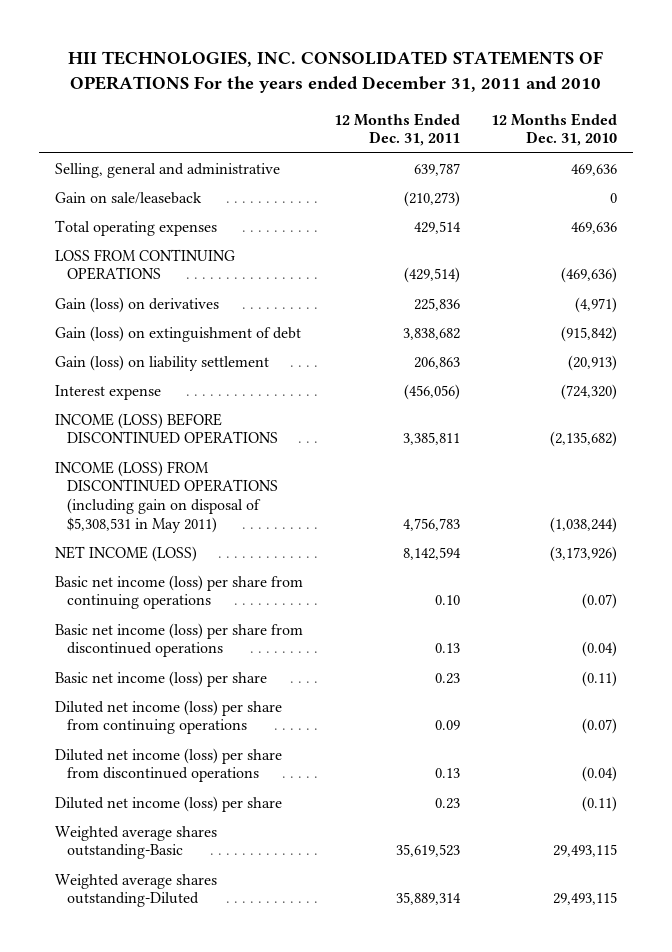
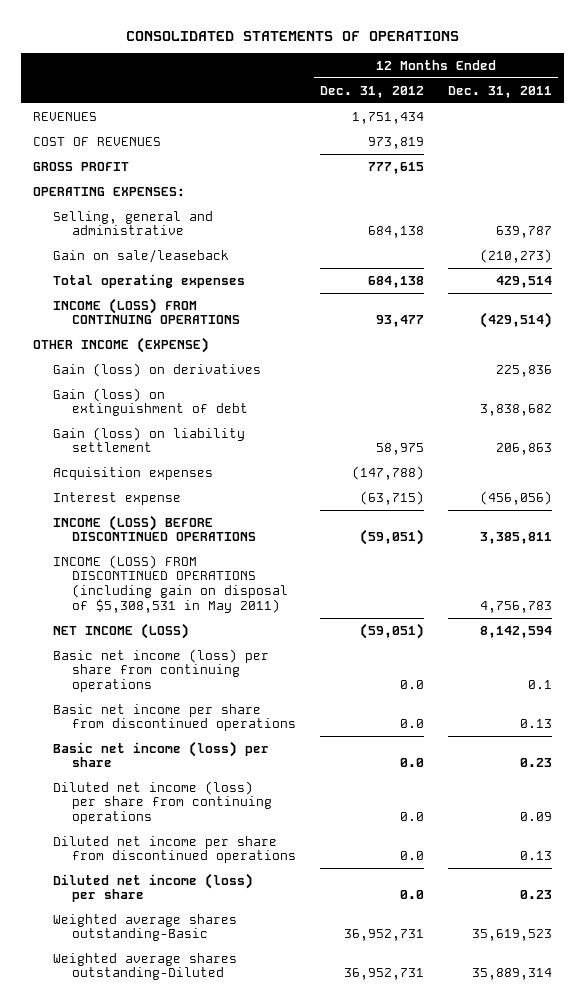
- HII TECHNOLOGIES, INC. CONSOLIDATED STATEMENTS OF OPERATIONS For the years ended December 31, 2011 and 2010
+ CONSOLIDATED STATEMENTS OF OPERATIONS
- | 12 Months Ended Dec. 31, 2011 | 12 Months Ended Dec. 31, 2010
+ | 12 Months Ended Dec. 31, 2012 | 12 Months Ended Dec. 31, 2011
+ REVENUES | 1,751,434 |
+ COST OF REVENUES | 973,819 |
+ GROSS PROFIT | 777,615 |
+ OPERATING EXPENSES:
- LOSS FROM CONTINUING OPERATIONS | (429,514) | (469,636)
+ INCOME (LOSS) FROM CONTINUING OPERATIONS | 93,477 | (429,514)
+ OTHER INCOME (EXPENSE)
+ Acquisition expenses | (147,788) |
- Basic net income (loss) per share from continuing operations | 0.10 | (0.07)
- Basic net income (loss) per share from discontinued operations | 0.13 | (0.04)
+ Basic net income (loss) per share from continuing operations | 0.0 | 0.1
+ Basic net income per share from discontinued operations | 0.0 | 0.13
- Diluted net income (loss) per share from discontinued operations | 0.13 | (0.04)
+ Diluted net income per share from discontinued operations | 0.0 | 0.13

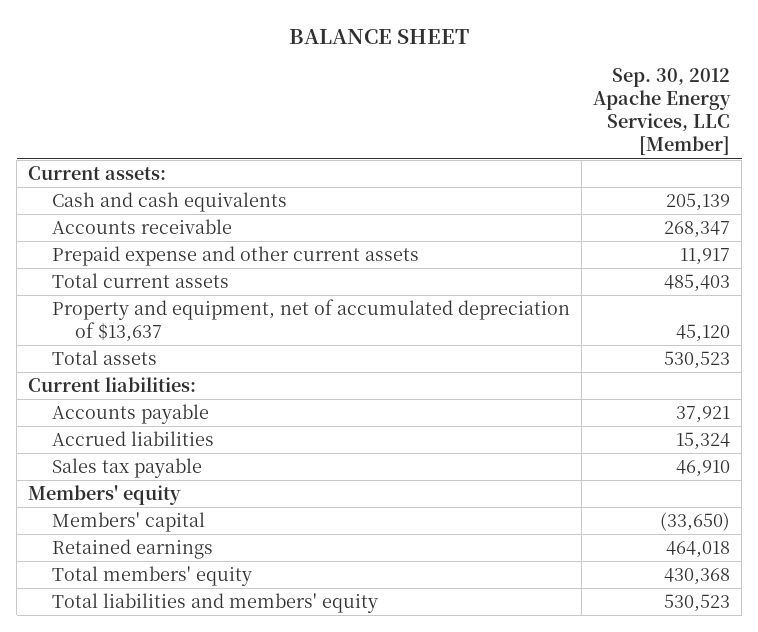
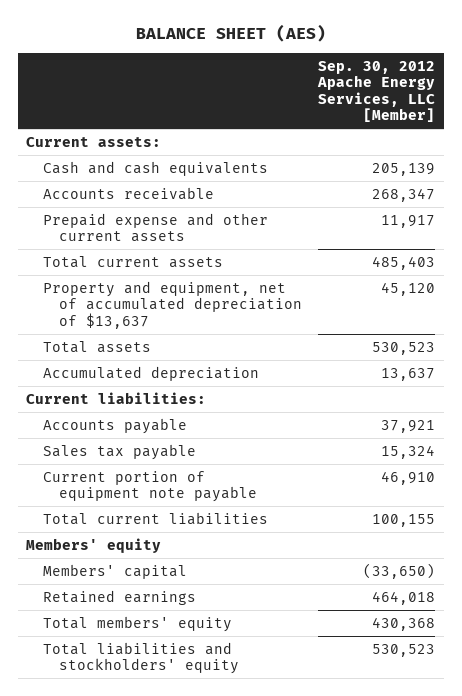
- BALANCE SHEET
+ BALANCE SHEET (AES)
+ Accumulated depreciation | 13,637
- Accrued liabilities | 15,324
- Sales tax payable | 46,910
+ Sales tax payable | 15,324
+ Current portion of equipment note payable | 46,910
+ Total current liabilities | 100,155
- Total liabilities and members' equity | 530,523
+ Total liabilities and stockholders' equity | 530,523

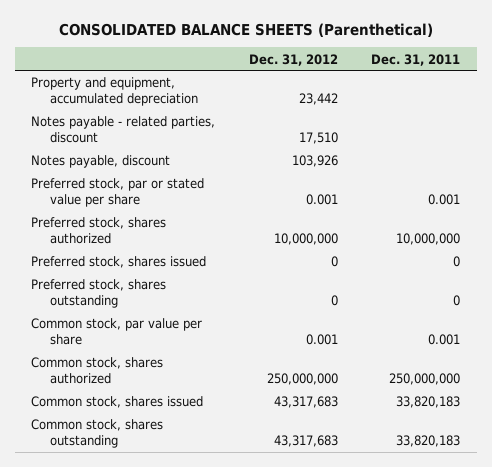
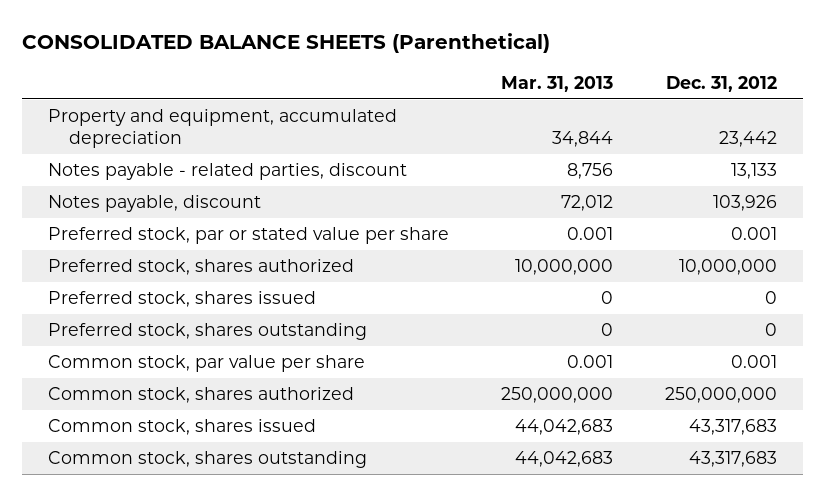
- | Dec. 31, 2012 | Dec. 31, 2011
+ | Mar. 31, 2013 | Dec. 31, 2012
- Notes payable - related parties, discount | 17,510 |
+ Notes payable - related parties, discount | 8,756 | 13,133

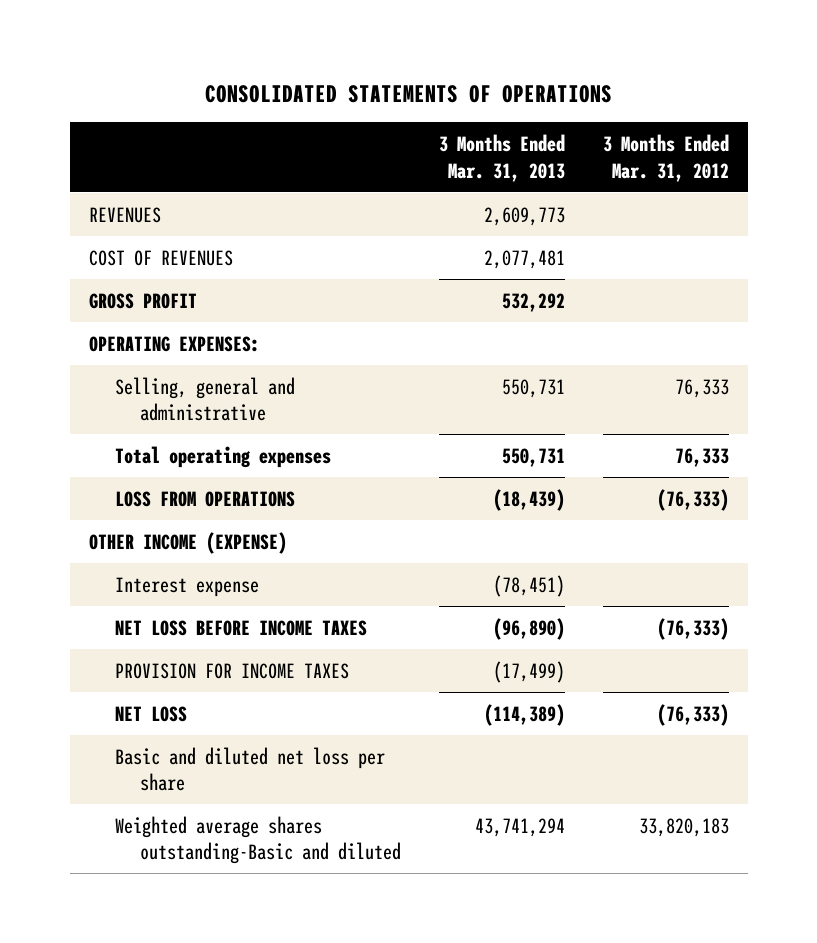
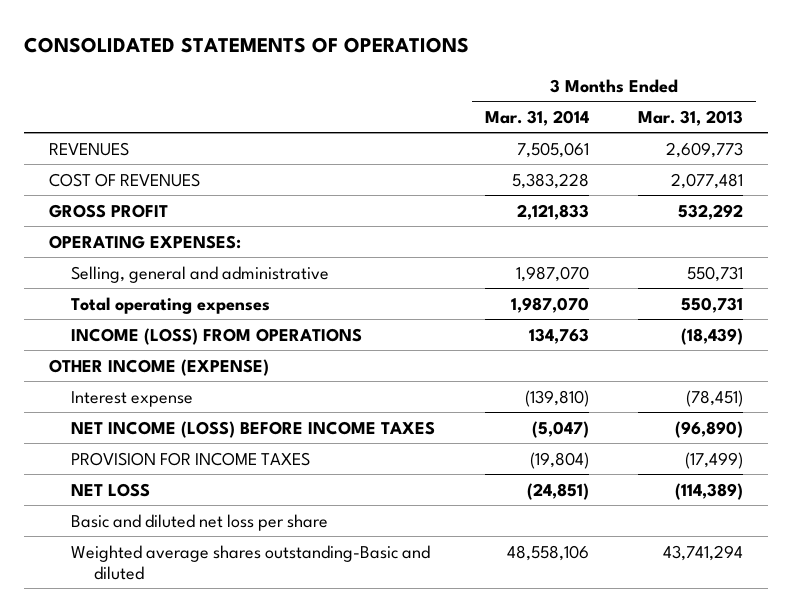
- | 3 Months Ended Mar. 31, 2013 | 3 Months Ended Mar. 31, 2012
+ | 3 Months Ended Mar. 31, 2014 | 3 Months Ended Mar. 31, 2013
- LOSS FROM OPERATIONS | (18,439) | (76,333)
+ INCOME (LOSS) FROM OPERATIONS | 134,763 | (18,439)
- NET LOSS BEFORE INCOME TAXES | (96,890) | (76,333)
+ NET INCOME (LOSS) BEFORE INCOME TAXES | (5,047) | (96,890)

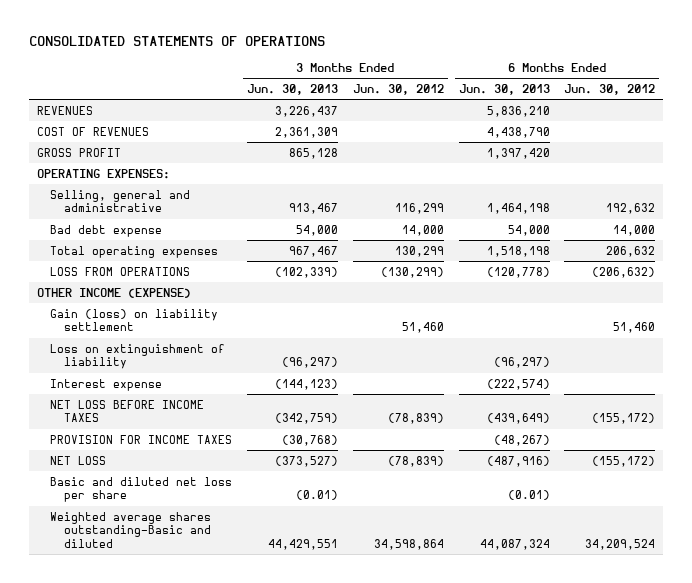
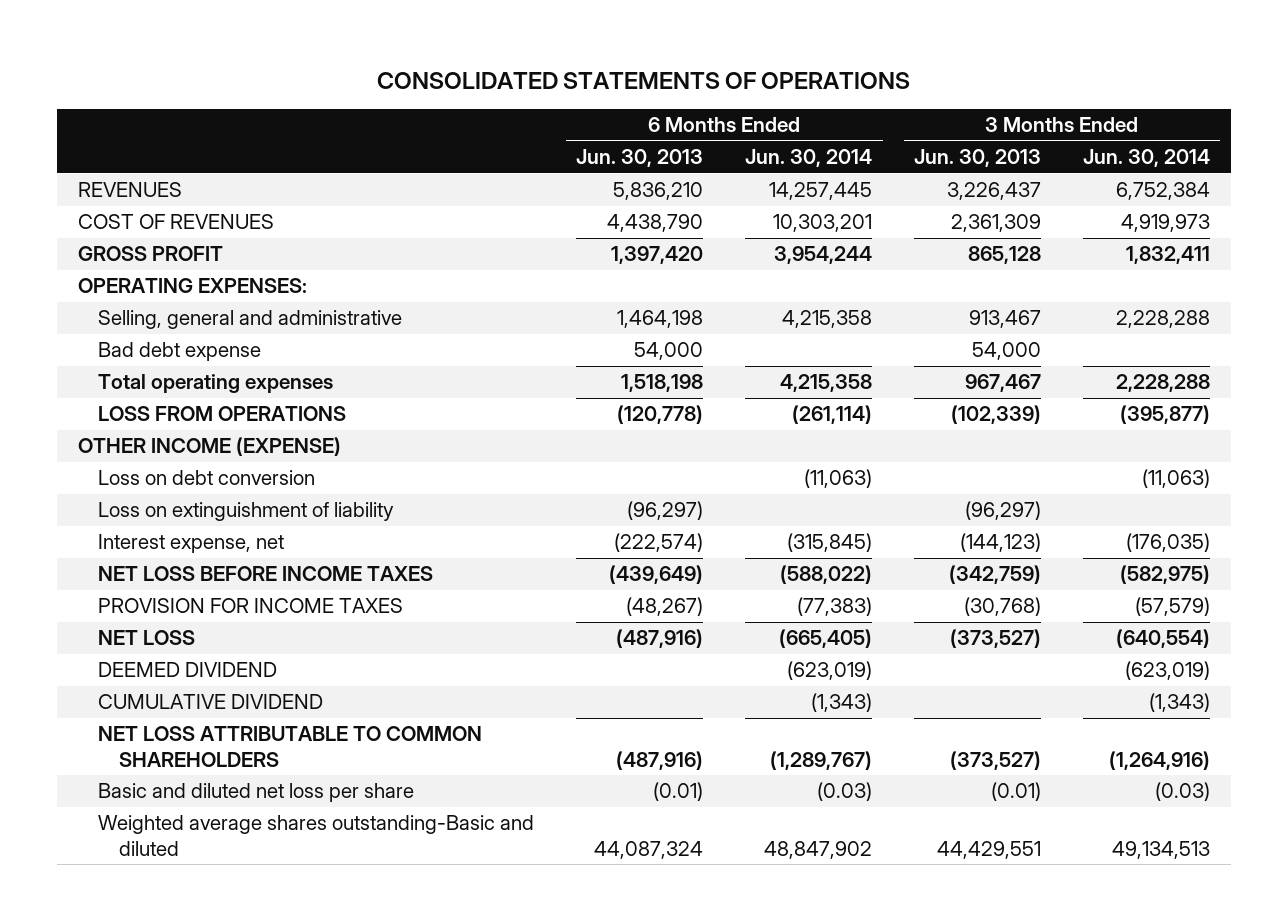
- | 3 Months Ended Jun. 30, 2013 | 3 Months Ended Jun. 30, 2012 | 6 Months Ended Jun. 30, 2013 | 6 Months Ended Jun. 30, 2012
+ | 6 Months Ended Jun. 30, 2013 | 6 Months Ended Jun. 30, 2014 | 3 Months Ended Jun. 30, 2013 | 3 Months Ended Jun. 30, 2014
- Gain (loss) on liability settlement | | 51,460 | | 51,460
+ Loss on debt conversion | | (11,063) | | (11,063)
- Interest expense | (144,123) | | (222,574) |
+ Interest expense, net | (222,574) | (315,845) | (144,123) | (176,035)
+ DEEMED DIVIDEND | | (623,019) | | (623,019)
+ CUMULATIVE DIVIDEND | | (1,343) | | (1,343)
+ NET LOSS ATTRIBUTABLE TO COMMON SHAREHOLDERS | (487,916) | (1,289,767) | (373,527) | (1,264,916)

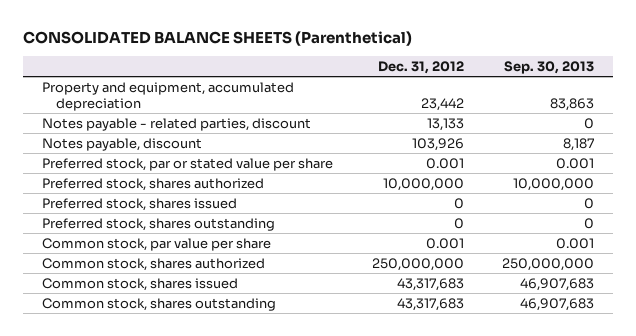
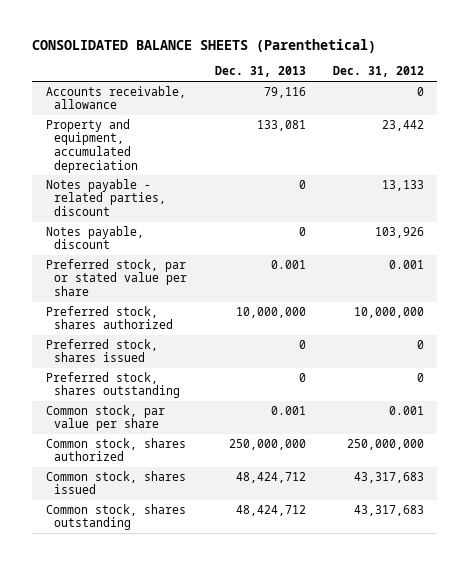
- | Dec. 31, 2012 | Sep. 30, 2013
+ | Dec. 31, 2013 | Dec. 31, 2012
+ Accounts receivable, allowance | 79,116 | 0

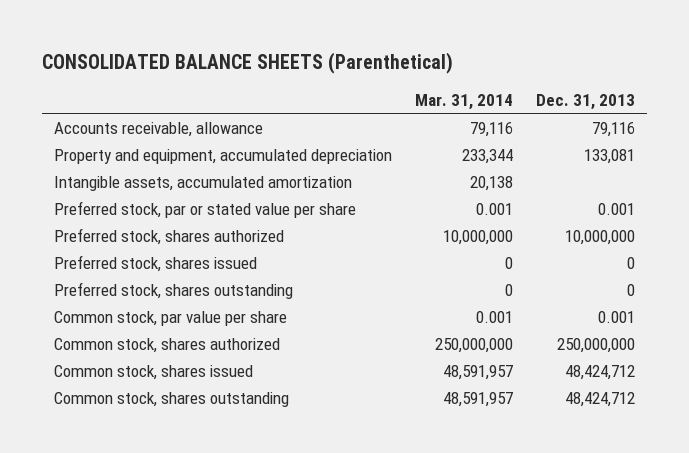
- | Dec. 31, 2013 | Dec. 31, 2012
+ | Mar. 31, 2014 | Dec. 31, 2013
- Notes payable - related parties, discount | 0 | 13,133
- Notes payable, discount | 0 | 103,926
+ Intangible assets, accumulated amortization | 20,138 |

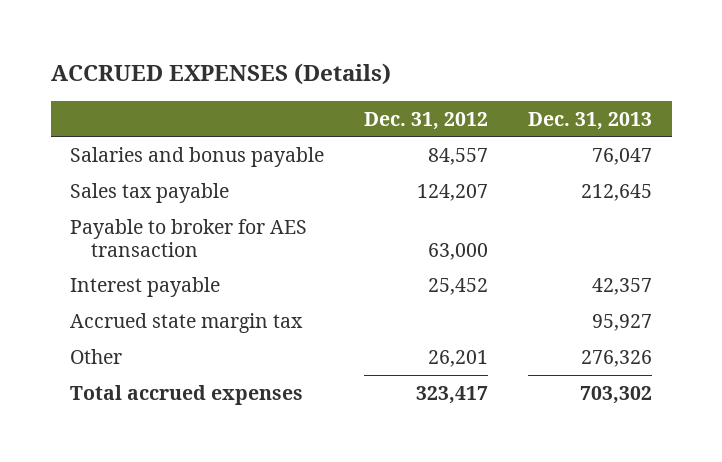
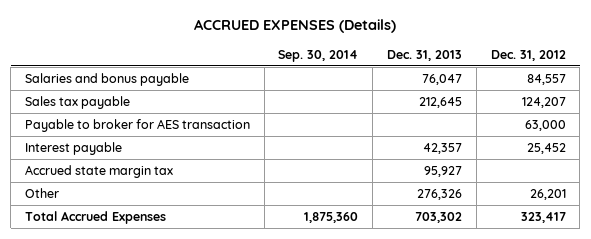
- | Dec. 31, 2012 | Dec. 31, 2013
+ | Sep. 30, 2014 | Dec. 31, 2013 | Dec. 31, 2012
- Total accrued expenses | 323,417 | 703,302
+ Total Accrued Expenses | 1,875,360 | 703,302 | 323,417

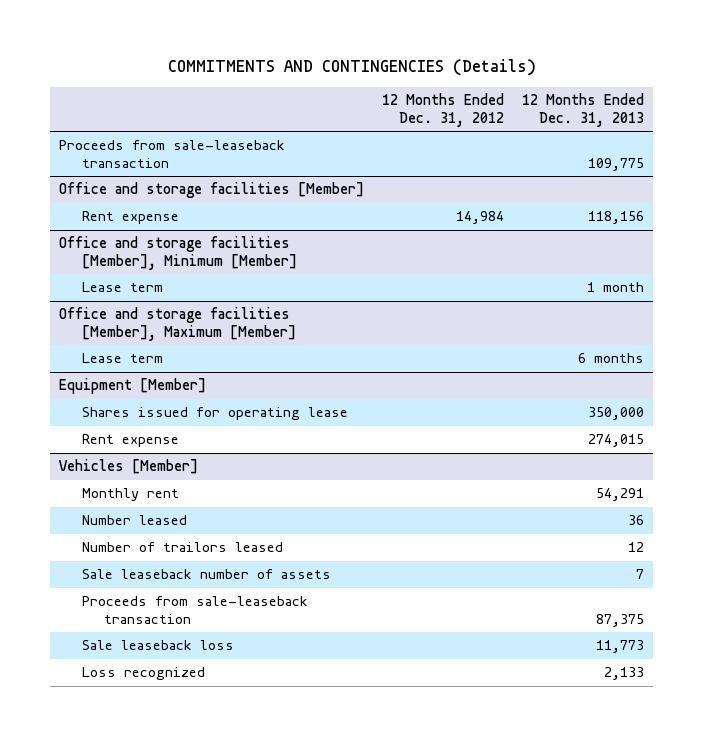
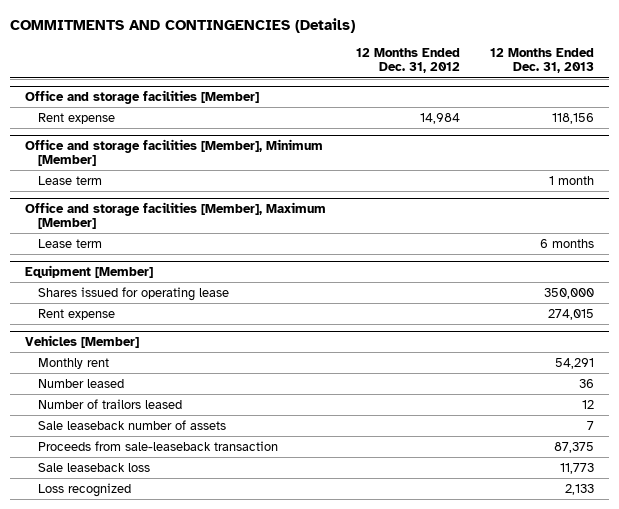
- Proceeds from sale-leaseback transaction | | 109,775

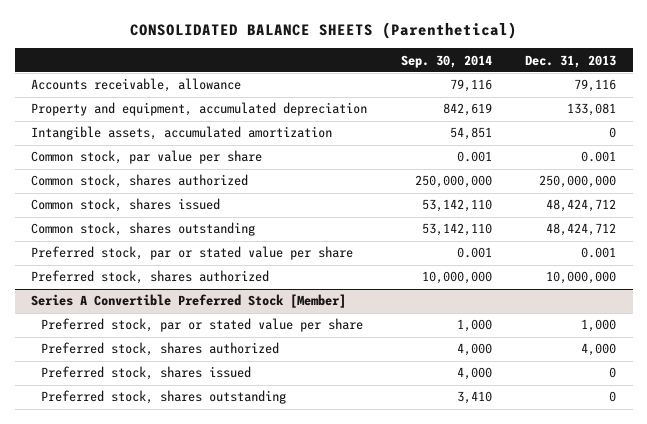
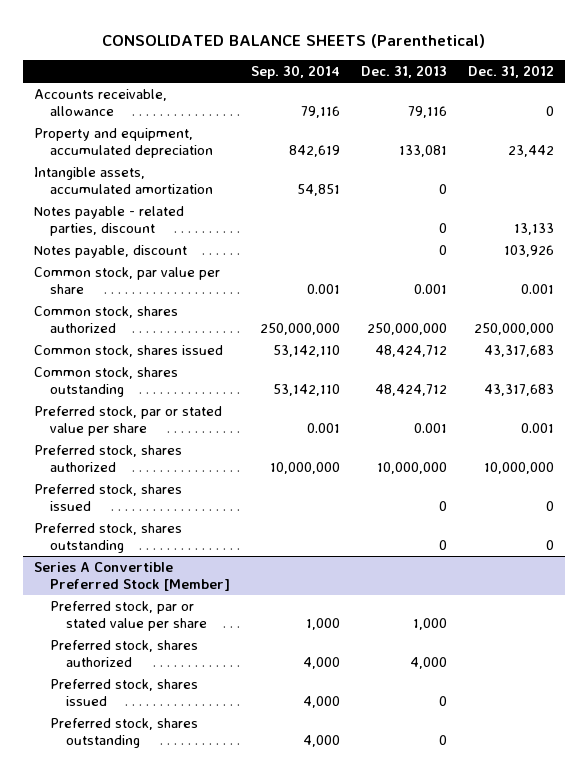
- | Sep. 30, 2014 | Dec. 31, 2013
+ | Sep. 30, 2014 | Dec. 31, 2013 | Dec. 31, 2012
+ Notes payable - related parties, discount | | 0 | 13,133
+ Notes payable, discount | | 0 | 103,926
+ Preferred stock, shares issued | | 0 | 0
+ Preferred stock, shares outstanding | | 0 | 0
@ Series A Convertible Preferred Stock [Member]
- Preferred stock, shares outstanding | 3,410 | 0
+ Preferred stock, shares outstanding | 4,000 | 0 |

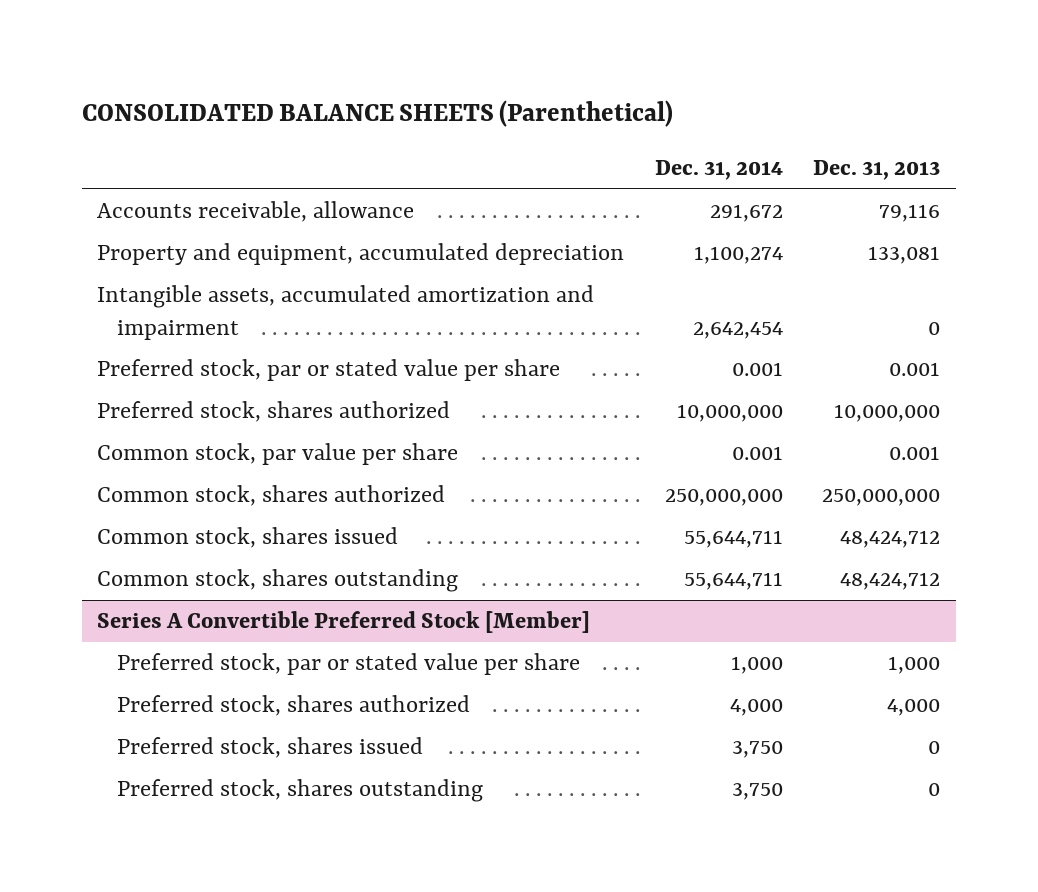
- | Sep. 30, 2014 | Dec. 31, 2013 | Dec. 31, 2012
+ | Dec. 31, 2014 | Dec. 31, 2013
- Intangible assets, accumulated amortization | 54,851 | 0 |
- Notes payable - related parties, discount | | 0 | 13,133
- Notes payable, discount | | 0 | 103,926
+ Intangible assets, accumulated amortization and impairment | 2,642,454 | 0
moved up: Preferred stock, par or stated value per share | 0.001 | 0.001
moved up: Preferred stock, shares authorized | 10,000,000 | 10,000,000
- Preferred stock, shares issued | | 0 | 0
- Preferred stock, shares outstanding | | 0 | 0

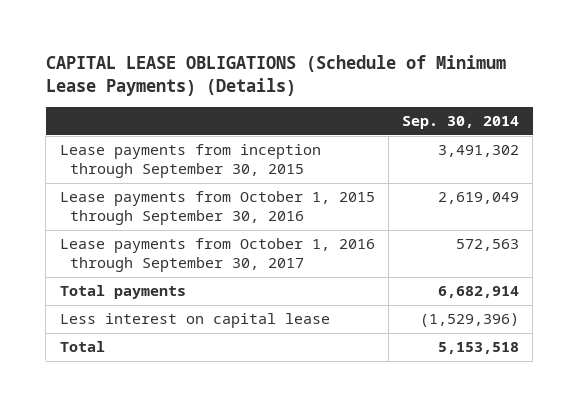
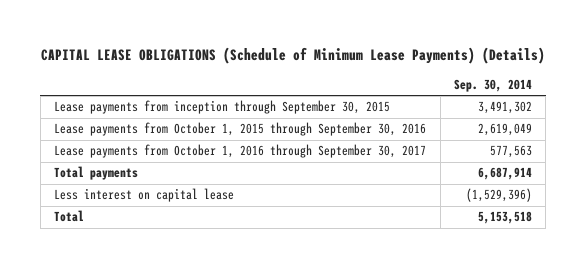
- Lease payments from October 1, 2016 through September 30, 2017 | 572,563
- Total payments | 6,682,914
+ Lease payments from October 1, 2016 through September 30, 2017 | 577,563
+ Total payments | 6,687,914

